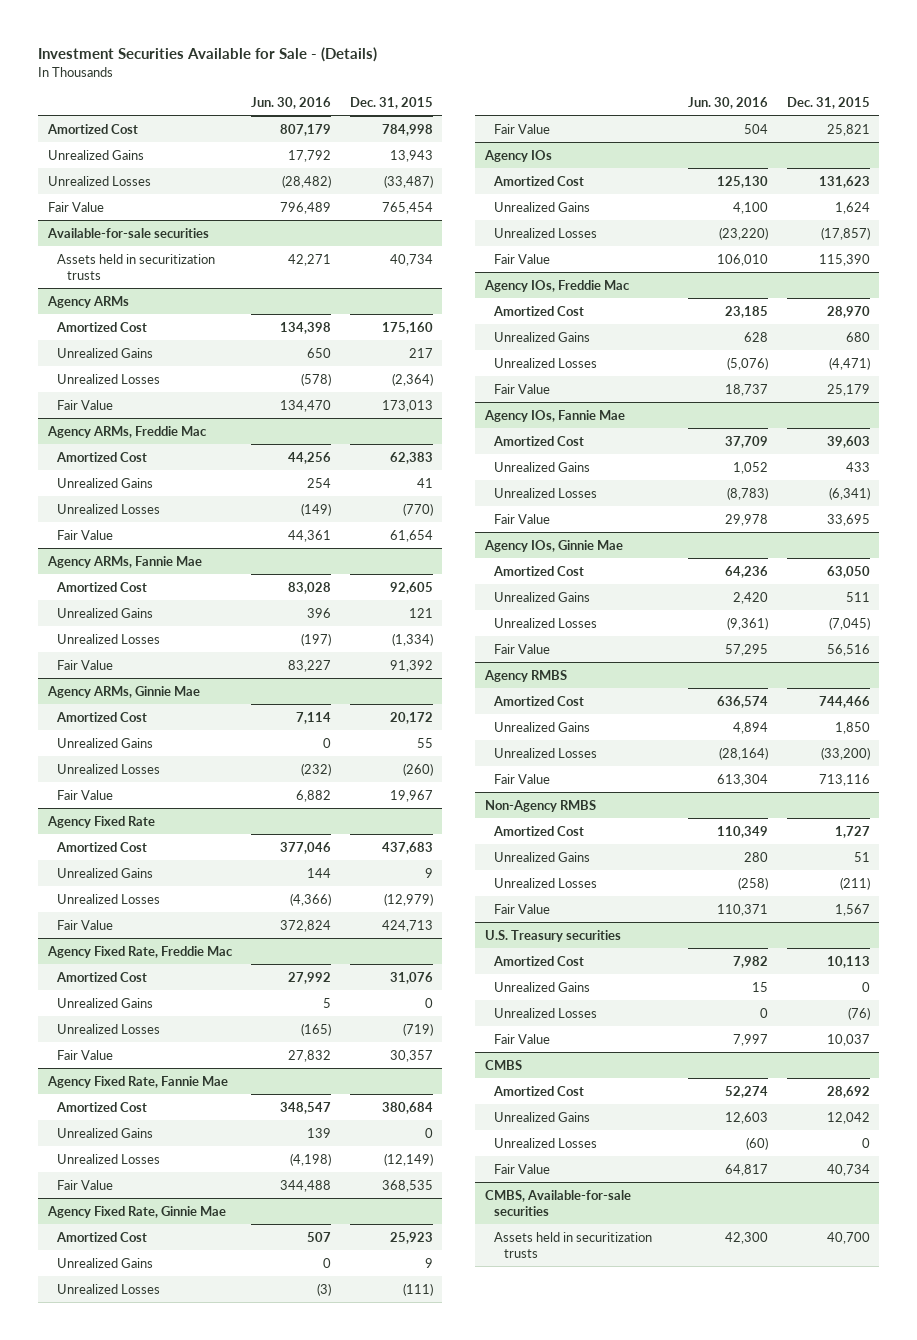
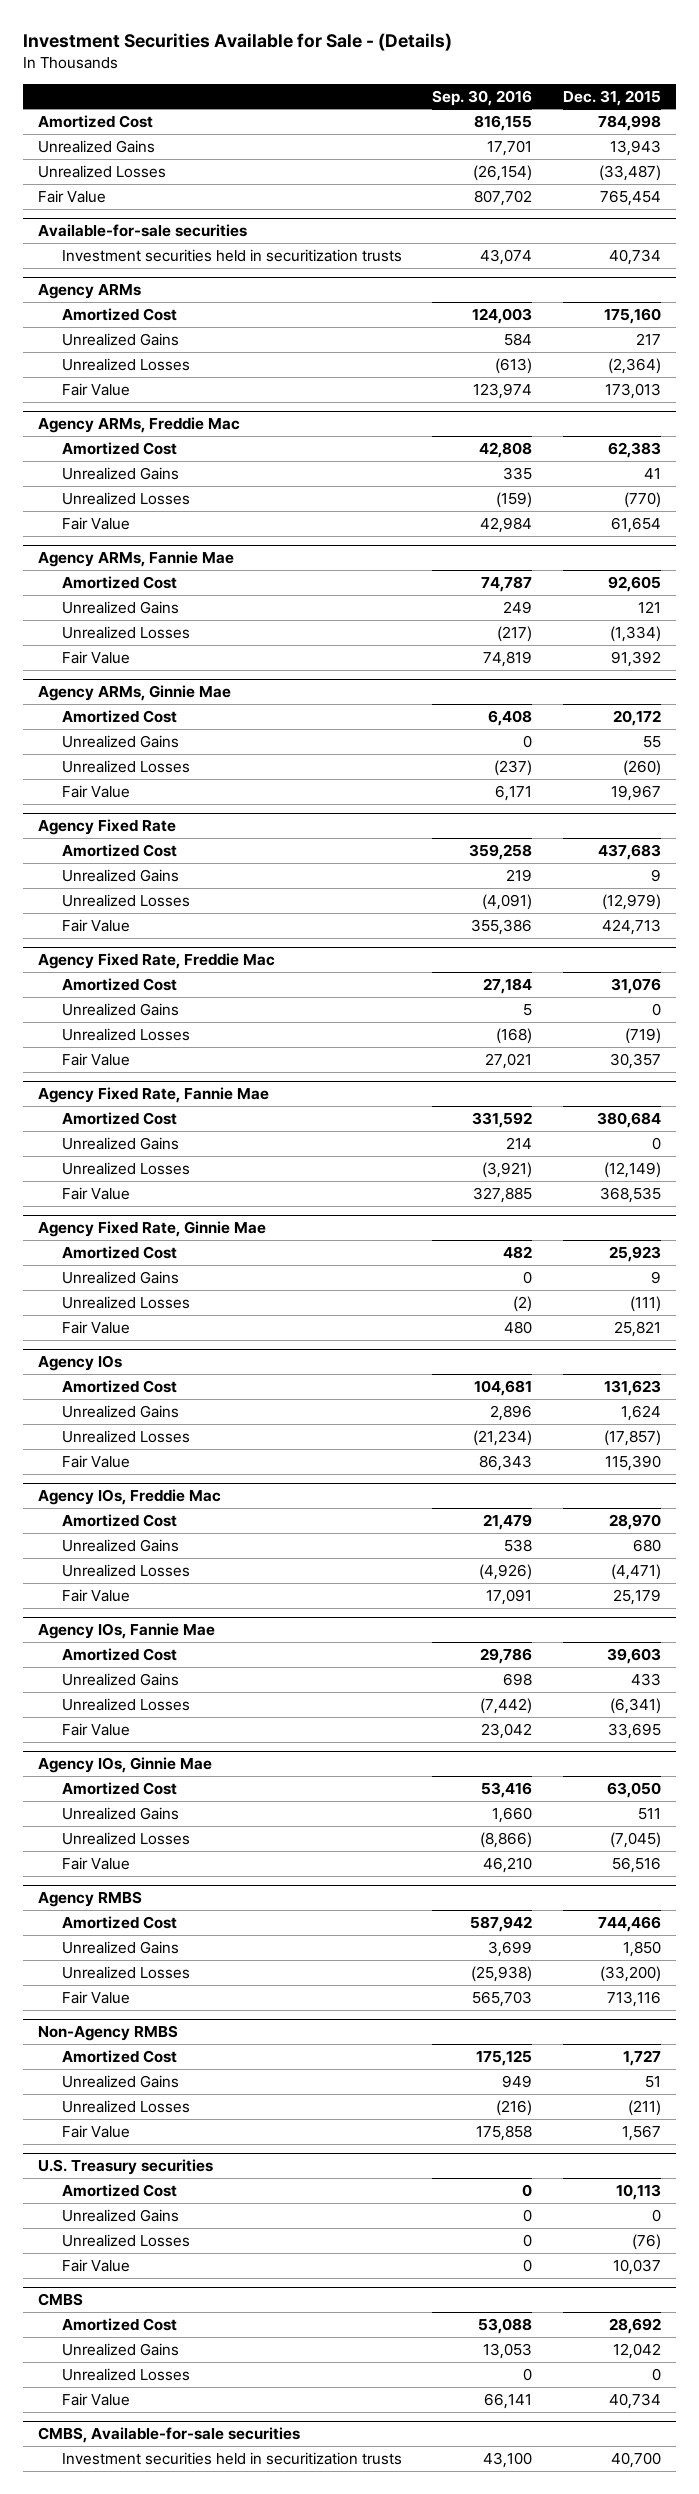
- | Jun. 30, 2016 | Dec. 31, 2015
+ | Sep. 30, 2016 | Dec. 31, 2015
@ Available-for-sale securities
- Assets held in securitization trusts | 42,271 | 40,734
+ Investment securities held in securitization trusts | 43,074 | 40,734
@ CMBS, Available-for-sale securities
- Assets held in securitization trusts | 42,300 | 40,700
+ Investment securities held in securitization trusts | 43,100 | 40,700

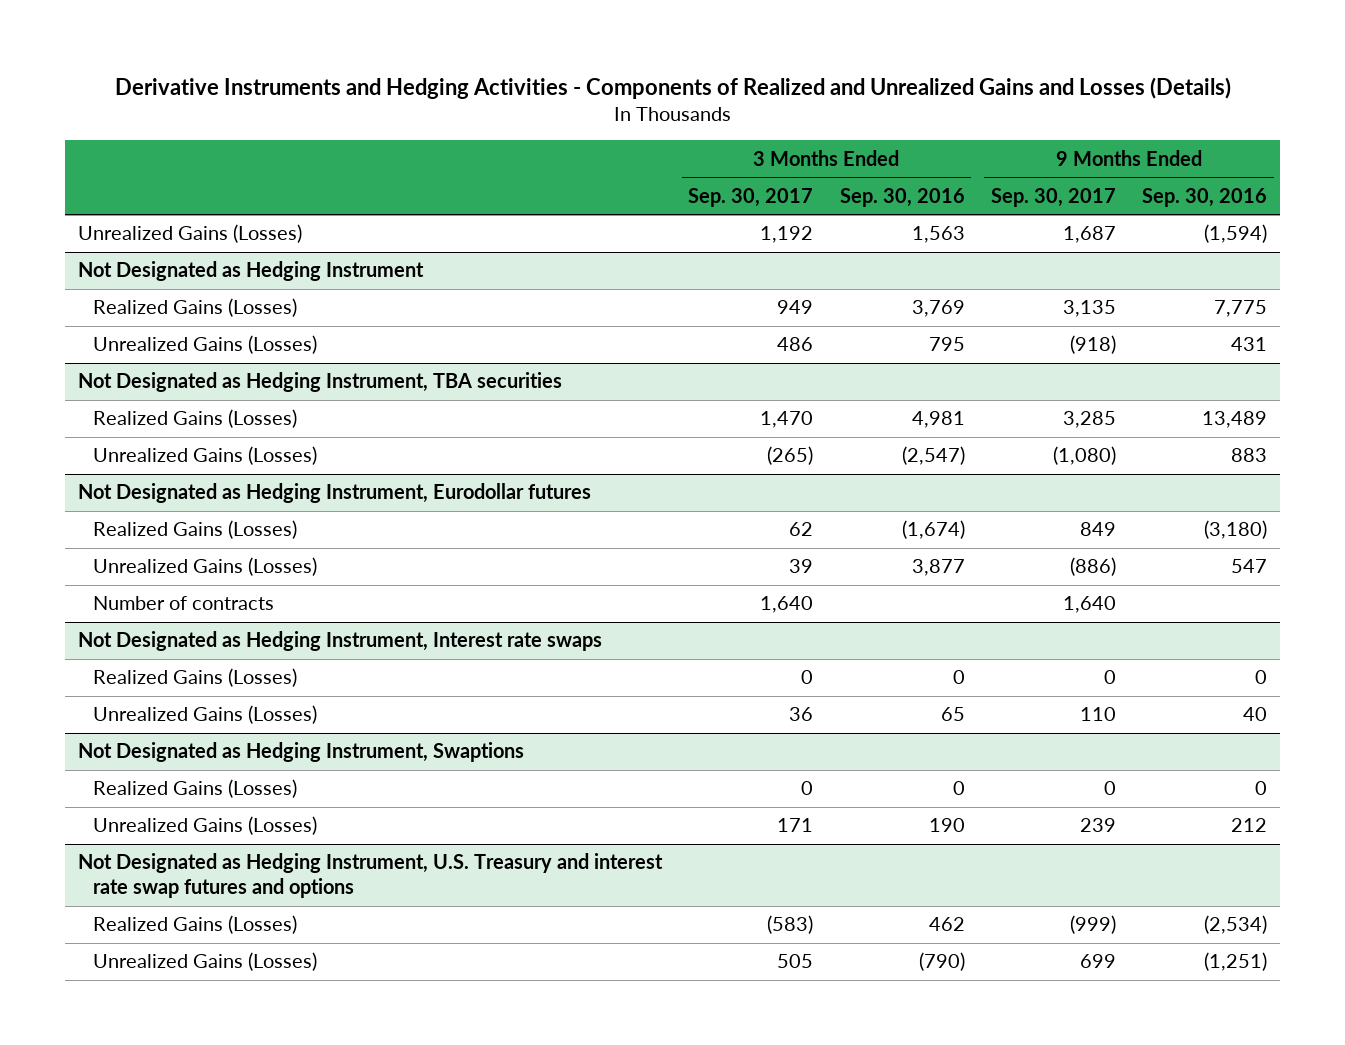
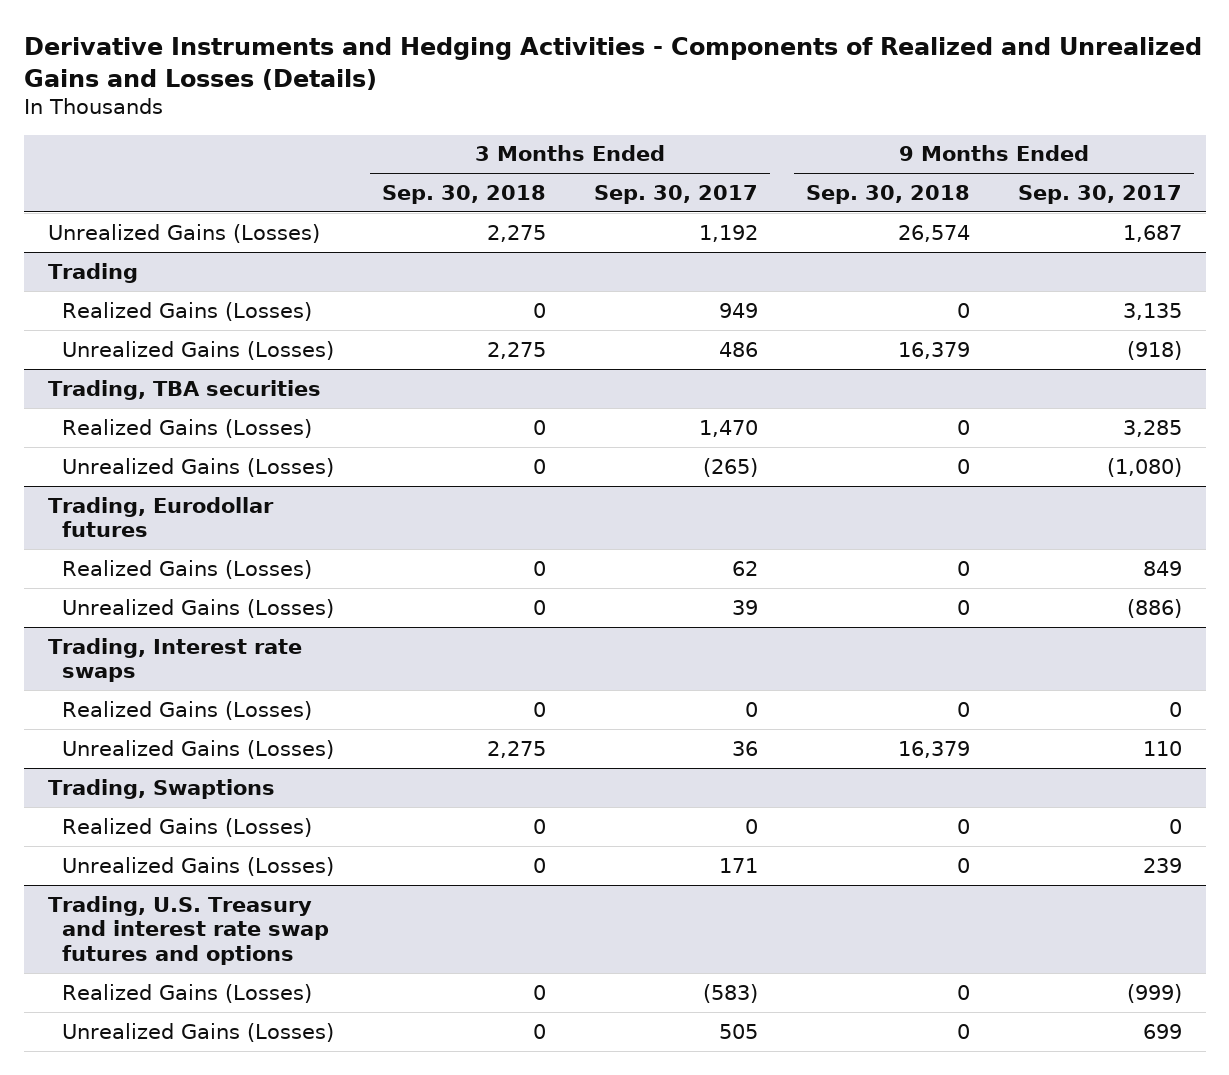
- | 3 Months Ended Sep. 30, 2017 | 3 Months Ended Sep. 30, 2016 | 9 Months Ended Sep. 30, 2017 | 9 Months Ended Sep. 30, 2016
+ | 3 Months Ended Sep. 30, 2018 | 3 Months Ended Sep. 30, 2017 | 9 Months Ended Sep. 30, 2018 | 9 Months Ended Sep. 30, 2017
- Not Designated as Hedging Instrument
+ Trading
- Not Designated as Hedging Instrument, TBA securities
+ Trading, TBA securities
- Not Designated as Hedging Instrument, Eurodollar futures
+ Trading, Eurodollar futures
- Number of contracts | 1,640 | | 1,640 |
- Not Designated as Hedging Instrument, Interest rate swaps
+ Trading, Interest rate swaps
- Not Designated as Hedging Instrument, Swaptions
+ Trading, Swaptions
- Not Designated as Hedging Instrument, U.S. Treasury and interest rate swap futures and options
+ Trading, U.S. Treasury and interest rate swap futures and options

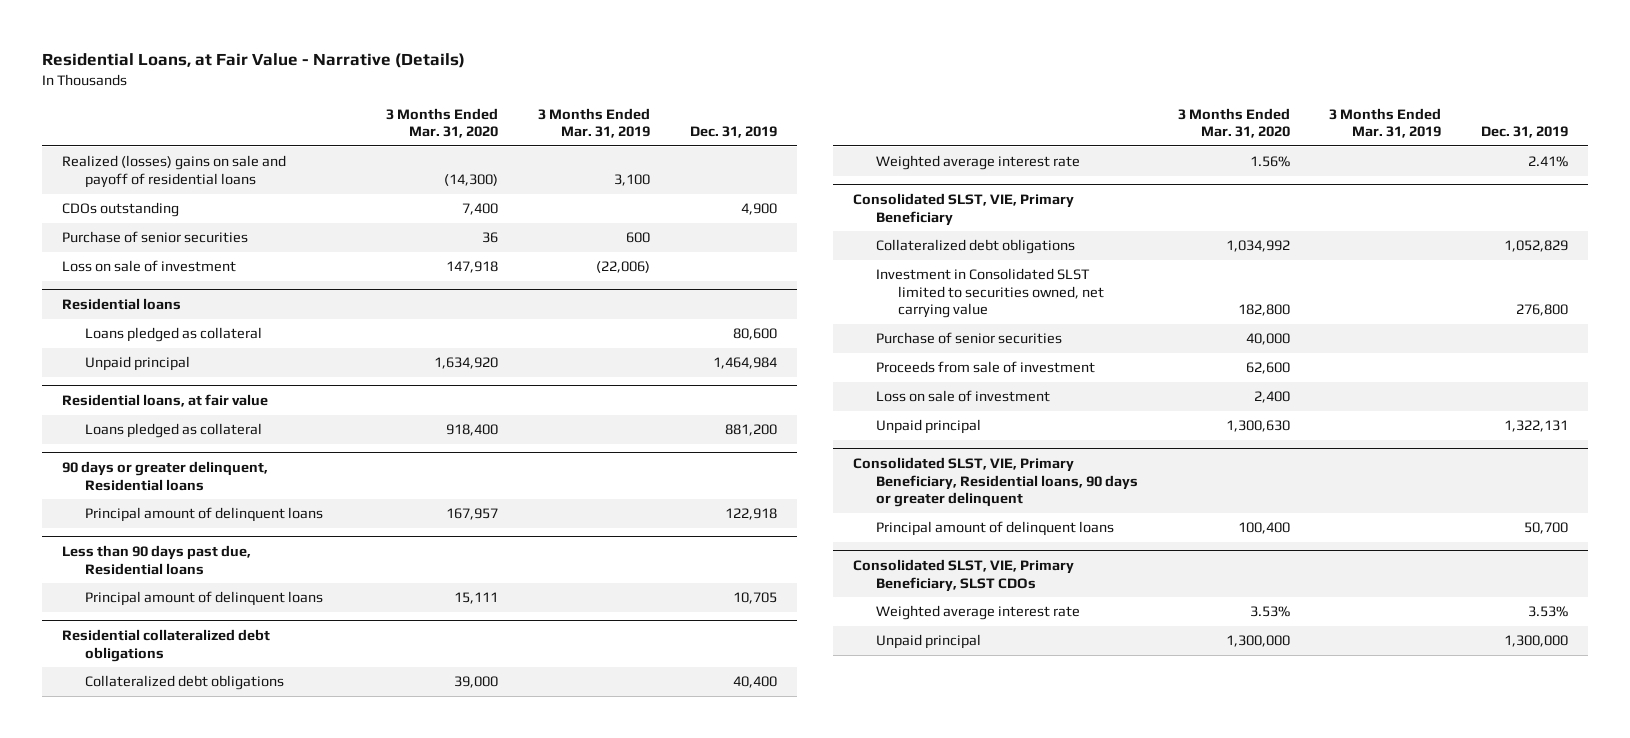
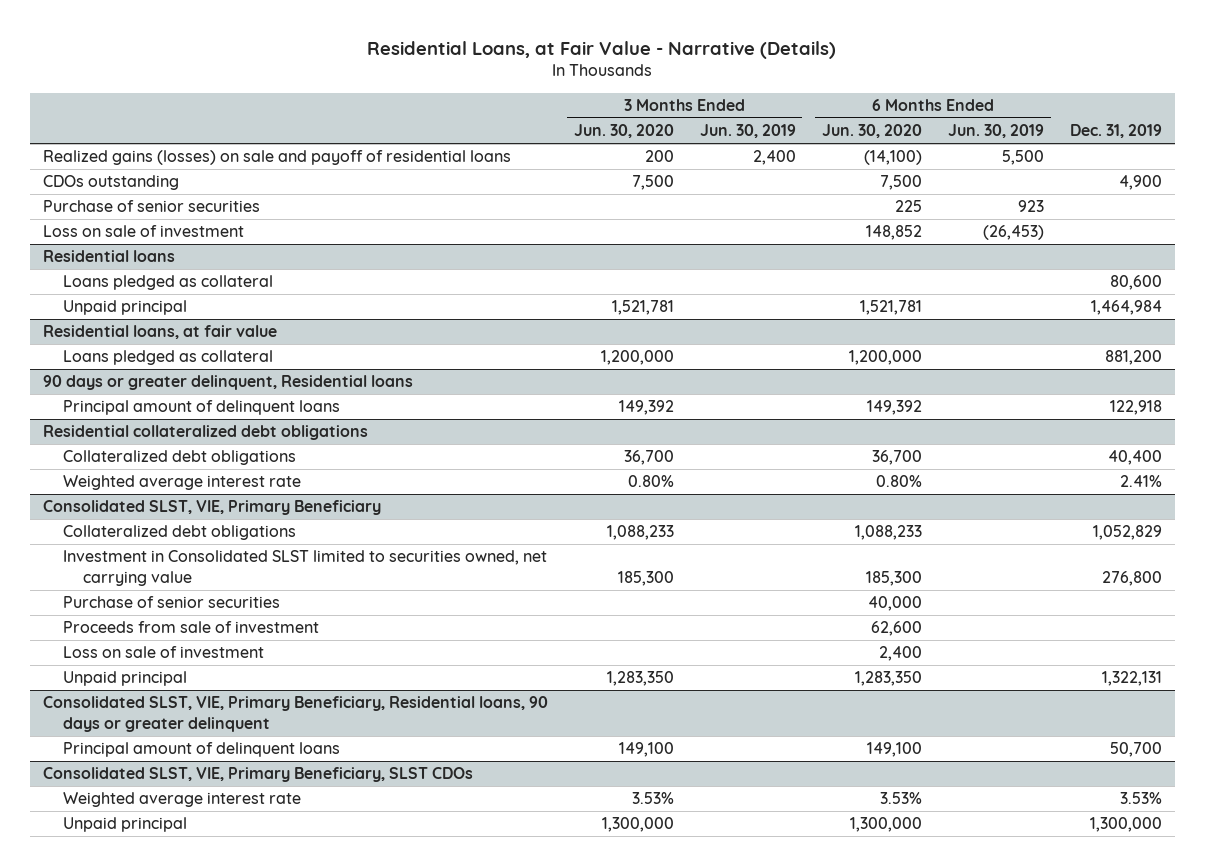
- | 3 Months Ended Mar. 31, 2020 | 3 Months Ended Mar. 31, 2019 | Dec. 31, 2019
+ | 3 Months Ended Jun. 30, 2020 | 3 Months Ended Jun. 30, 2019 | 6 Months Ended Jun. 30, 2020 | 6 Months Ended Jun. 30, 2019 | Dec. 31, 2019
- Realized (losses) gains on sale and payoff of residential loans | (14,300) | 3,100 |
+ Realized gains (losses) on sale and payoff of residential loans | 200 | 2,400 | (14,100) | 5,500 |
- Less than 90 days past due, Residential loans
- Principal amount of delinquent loans | 15,111 | | 10,705

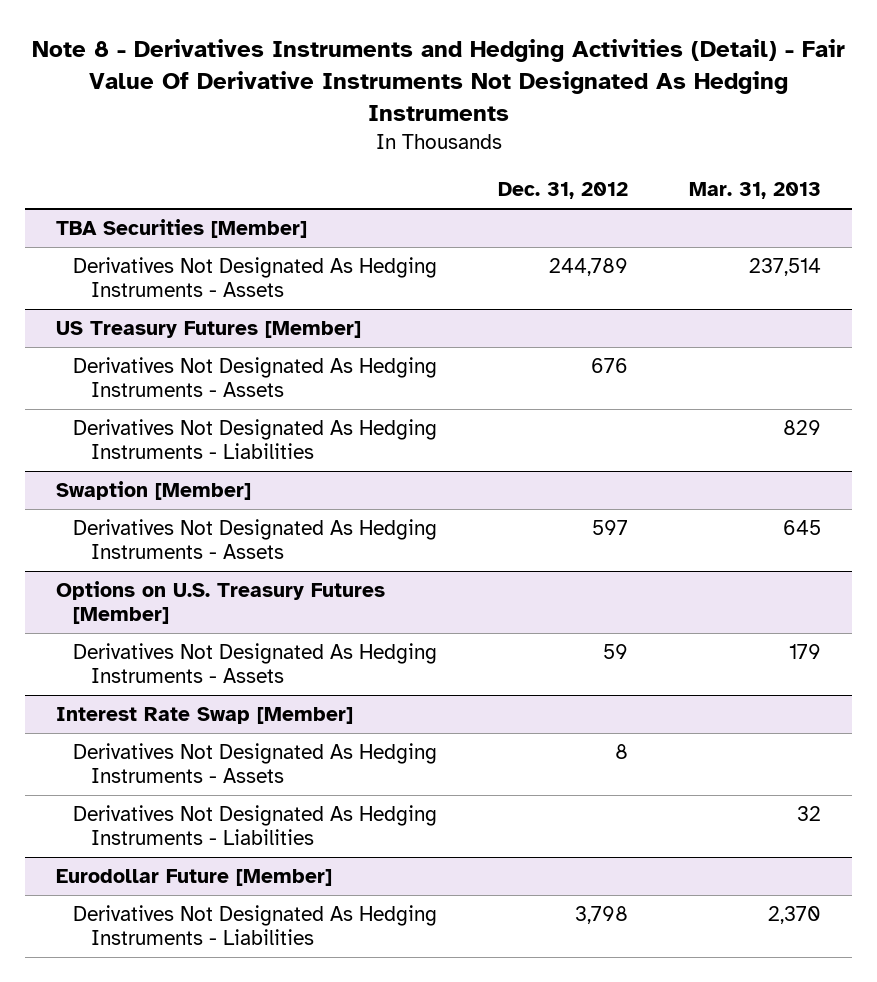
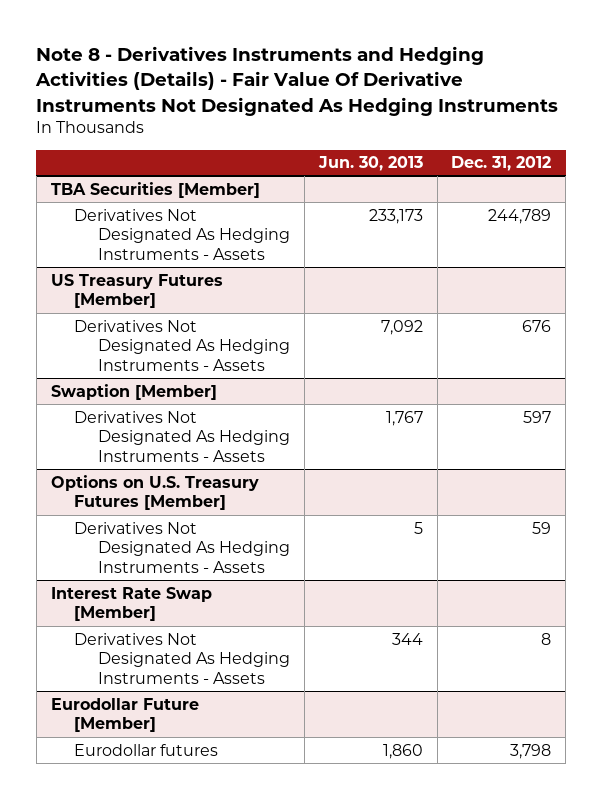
- Note 8 - Derivatives Instruments and Hedging Activities (Detail) - Fair Value Of Derivative Instruments Not Designated As Hedging Instruments
+ Note 8 - Derivatives Instruments and Hedging Activities (Details) - Fair Value Of Derivative Instruments Not Designated As Hedging Instruments
- | Dec. 31, 2012 | Mar. 31, 2013
+ | Jun. 30, 2013 | Dec. 31, 2012
@ US Treasury Futures [Member]
- Derivatives Not Designated As Hedging Instruments - Liabilities | | 829
@ Interest Rate Swap [Member]
- Derivatives Not Designated As Hedging Instruments - Liabilities | | 32
@ Eurodollar Future [Member]
- Derivatives Not Designated As Hedging Instruments - Liabilities | 3,798 | 2,370
+ Eurodollar futures | 1,860 | 3,798

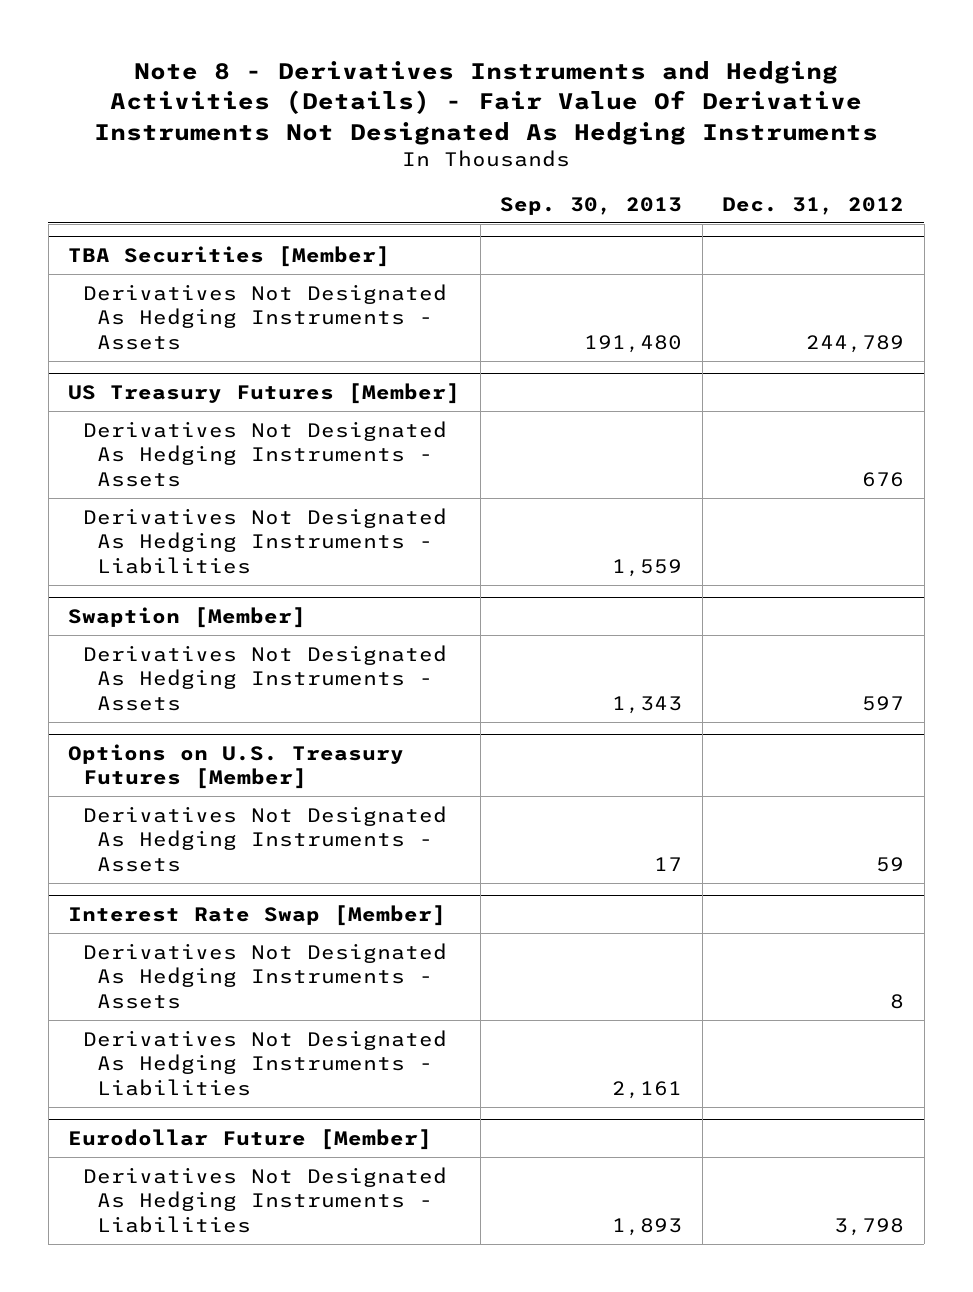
- | Jun. 30, 2013 | Dec. 31, 2012
+ | Sep. 30, 2013 | Dec. 31, 2012
@ US Treasury Futures [Member]
+ Derivatives Not Designated As Hedging Instruments - Liabilities | 1,559 |
@ Interest Rate Swap [Member]
+ Derivatives Not Designated As Hedging Instruments - Liabilities | 2,161 |
@ Eurodollar Future [Member]
- Eurodollar futures | 1,860 | 3,798
+ Derivatives Not Designated As Hedging Instruments - Liabilities | 1,893 | 3,798

